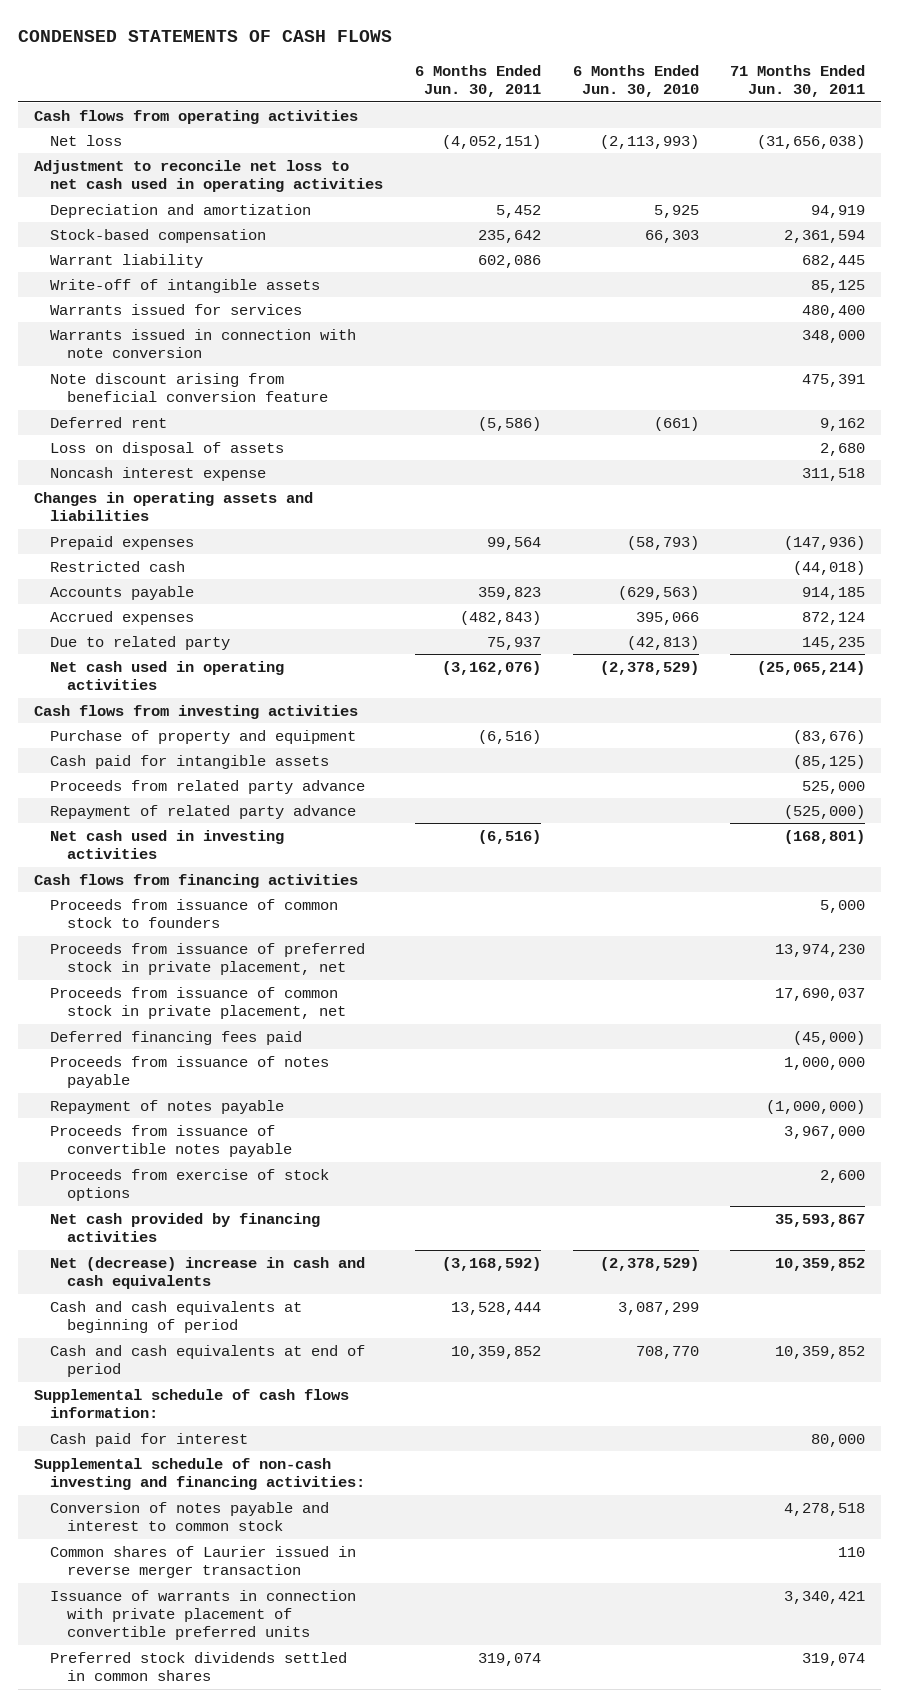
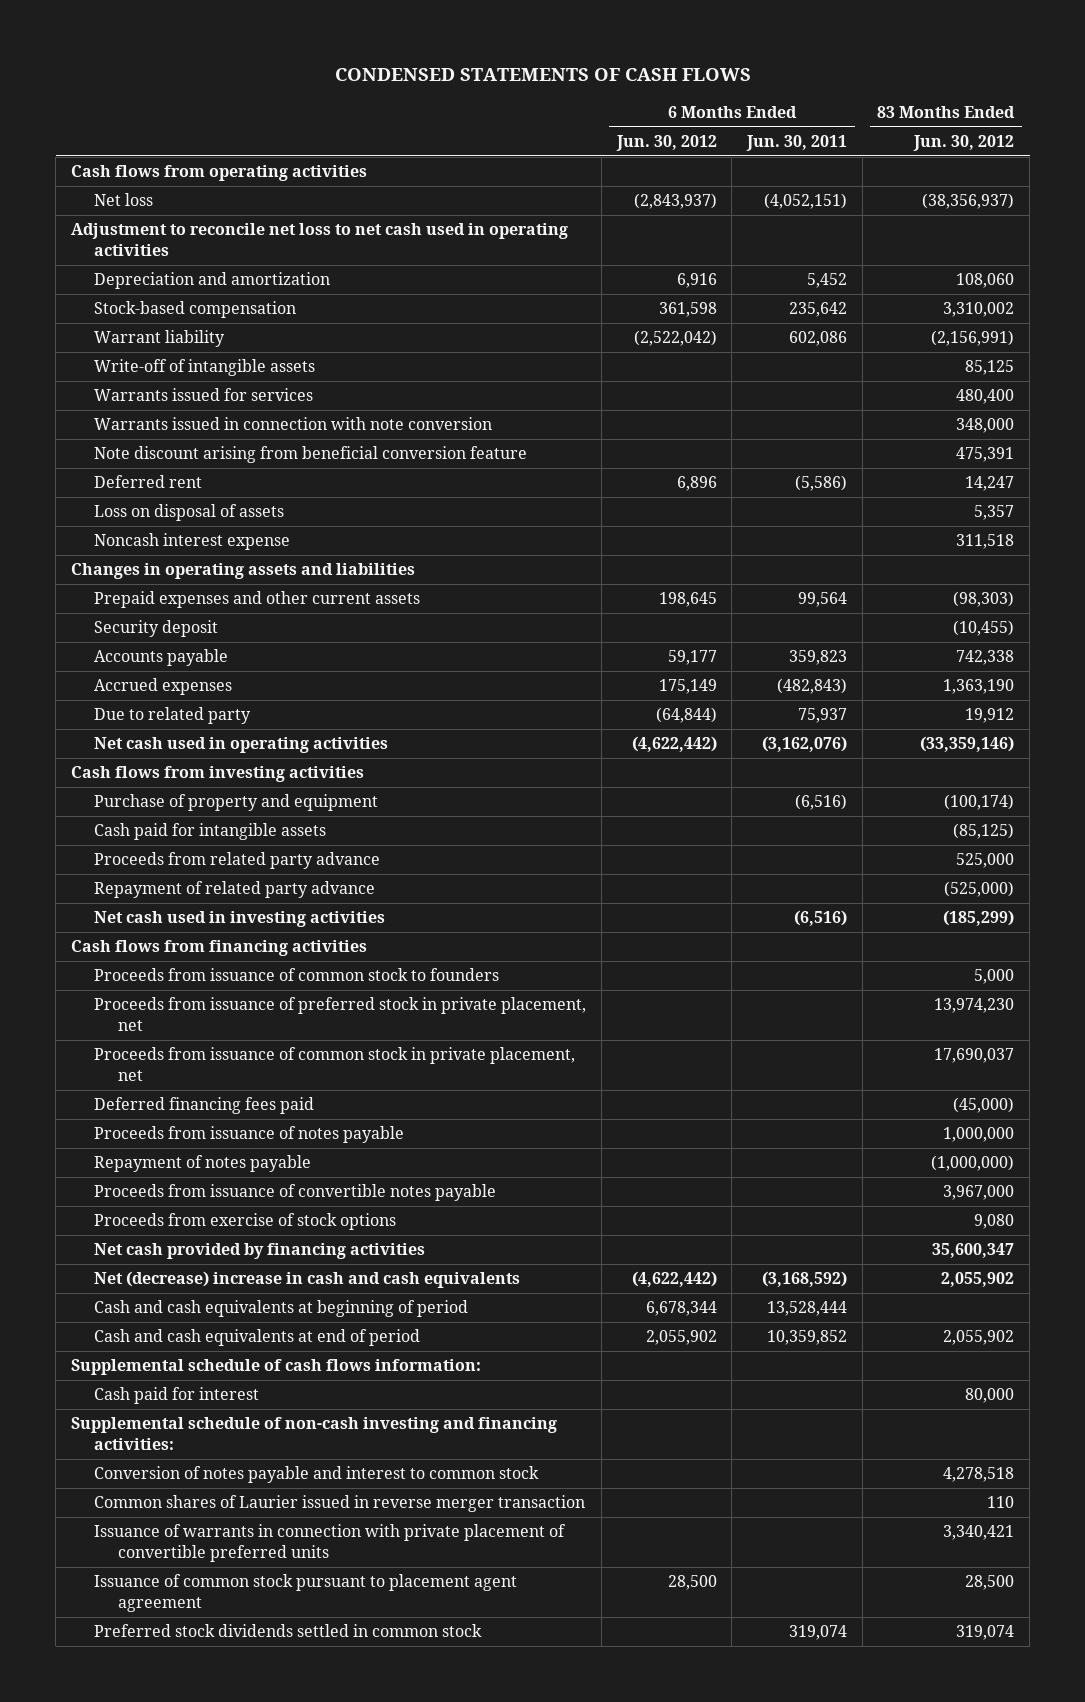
- | 6 Months Ended Jun. 30, 2011 | 6 Months Ended Jun. 30, 2010 | 71 Months Ended Jun. 30, 2011
+ | 6 Months Ended Jun. 30, 2012 | 6 Months Ended Jun. 30, 2011 | 83 Months Ended Jun. 30, 2012
- Prepaid expenses | 99,564 | (58,793) | (147,936)
- Restricted cash | | | (44,018)
+ Prepaid expenses and other current assets | 198,645 | 99,564 | (98,303)
+ Security deposit | | | (10,455)
- Preferred stock dividends settled in common shares | 319,074 | | 319,074
+ Issuance of common stock pursuant to placement agent agreement | 28,500 | | 28,500
+ Preferred stock dividends settled in common stock | | 319,074 | 319,074

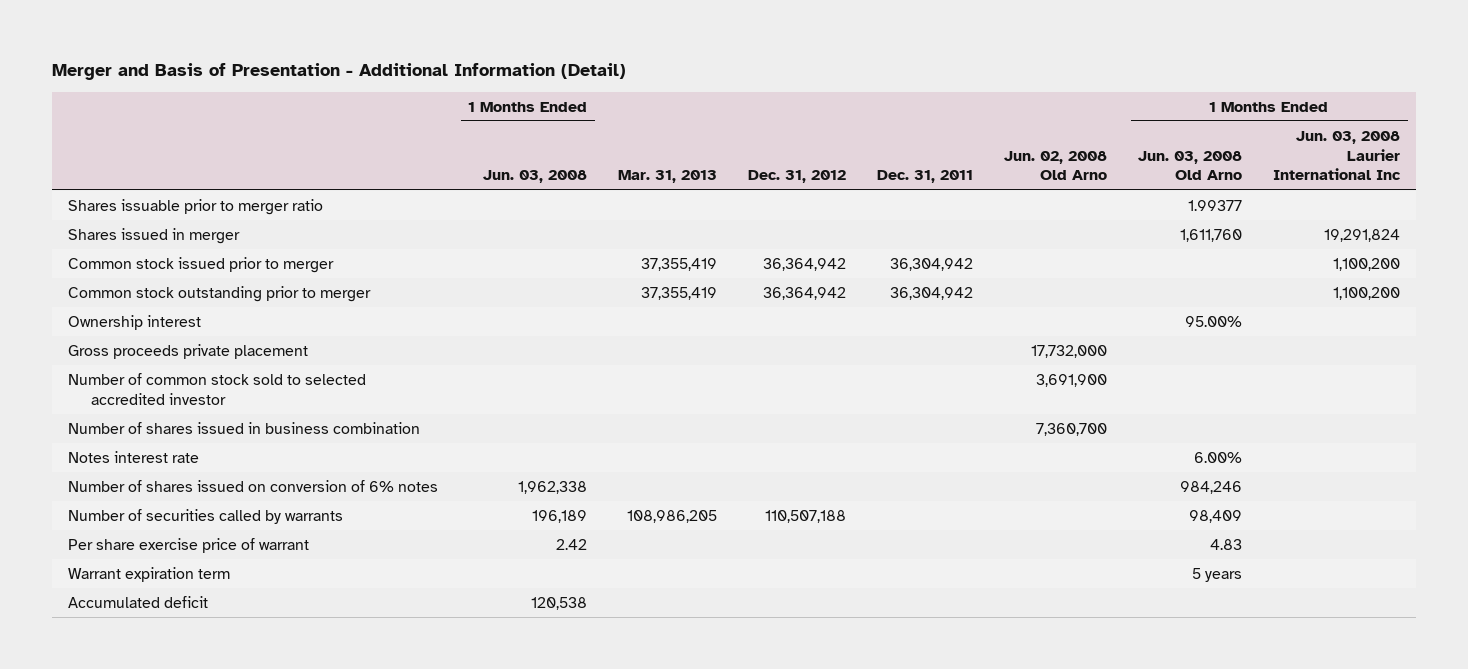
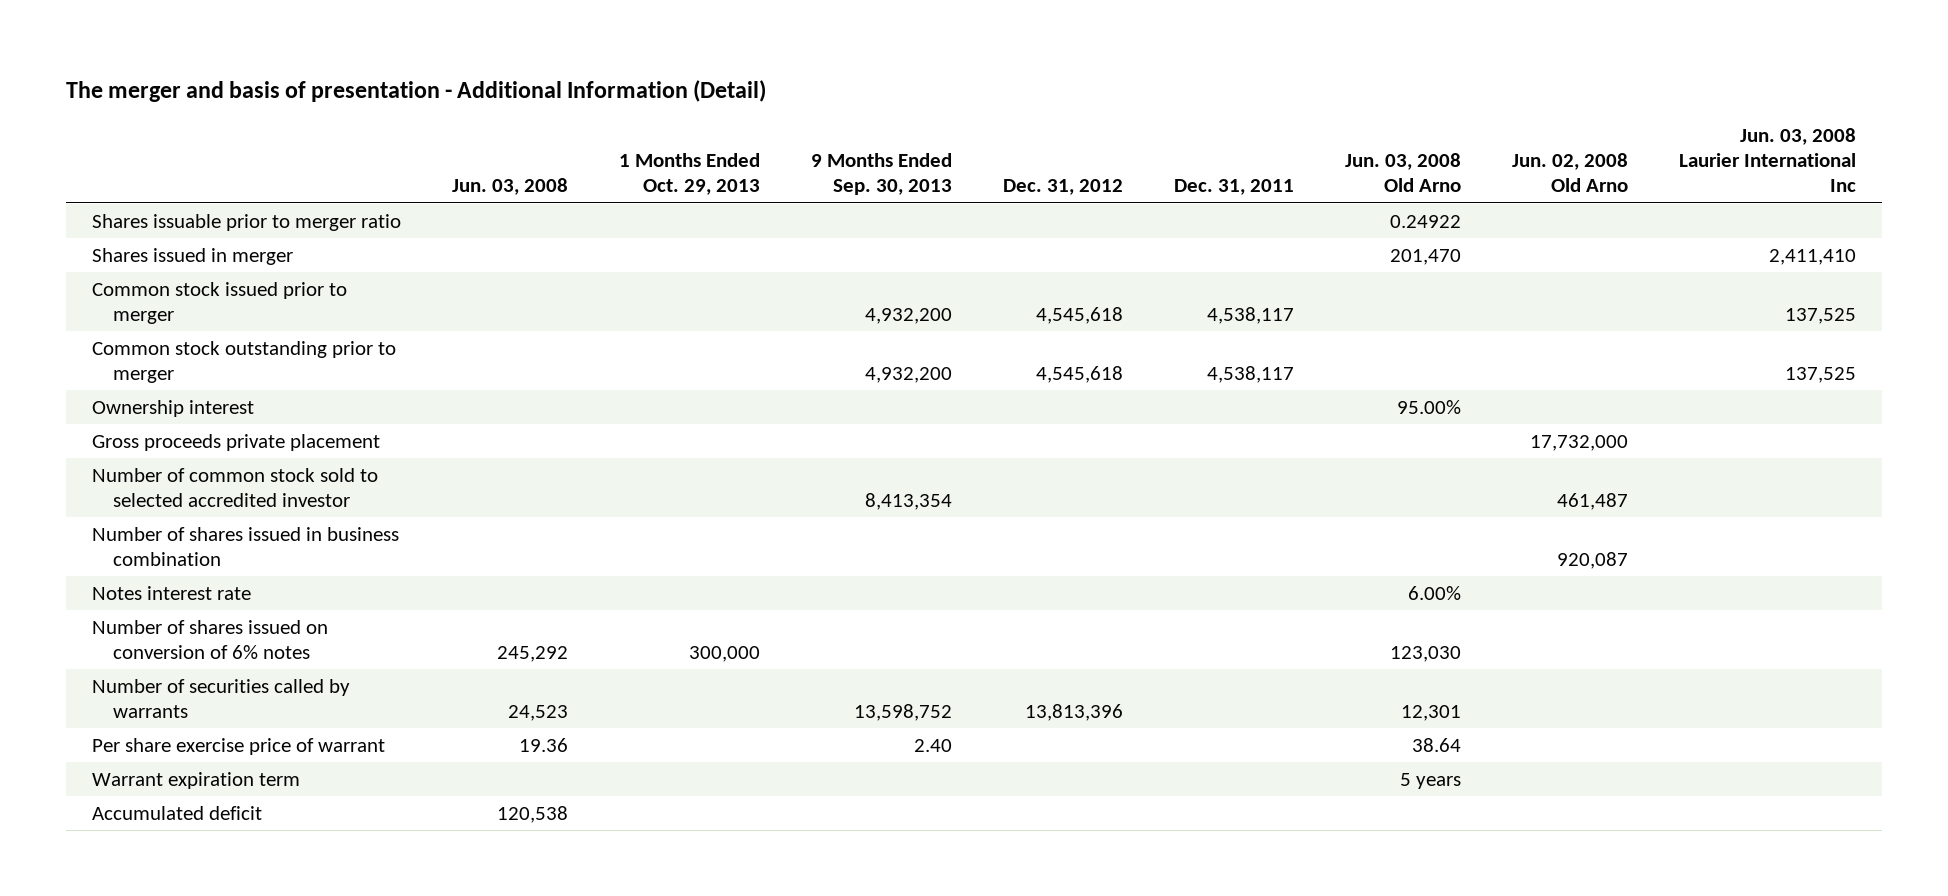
- Merger and Basis of Presentation - Additional Information (Detail)
+ The merger and basis of presentation - Additional Information (Detail)
- | 1 Months Ended Jun. 03, 2008 | Mar. 31, 2013 | Dec. 31, 2012 | Dec. 31, 2011 | Jun. 02, 2008 Old Arno | 1 Months Ended Jun. 03, 2008 Old Arno | 1 Months Ended Jun. 03, 2008 Laurier International Inc
+ | Jun. 03, 2008 | 1 Months Ended Oct. 29, 2013 | 9 Months Ended Sep. 30, 2013 | Dec. 31, 2012 | Dec. 31, 2011 | Jun. 03, 2008 Old Arno | Jun. 02, 2008 Old Arno | Jun. 03, 2008 Laurier International Inc
- Common stock issued prior to merger | | 37,355,419 | 36,364,942 | 36,304,942 | | | 1,100,200
- Common stock outstanding prior to merger | | 37,355,419 | 36,364,942 | 36,304,942 | | | 1,100,200
+ Common stock issued prior to merger | | | 4,932,200 | 4,545,618 | 4,538,117 | | | 137,525
+ Common stock outstanding prior to merger | | | 4,932,200 | 4,545,618 | 4,538,117 | | | 137,525
- Number of common stock sold to selected accredited investor | | | | | 3,691,900 | |
- Number of shares issued in business combination | | | | | 7,360,700 | |
+ Number of common stock sold to selected accredited investor | | | 8,413,354 | | | | 461,487 |
+ Number of shares issued in business combination | | | | | | | 920,087 |
- Number of securities called by warrants | 196,189 | 108,986,205 | 110,507,188 | | | 98,409 |
+ Number of securities called by warrants | 24,523 | | 13,598,752 | 13,813,396 | | 12,301 | |

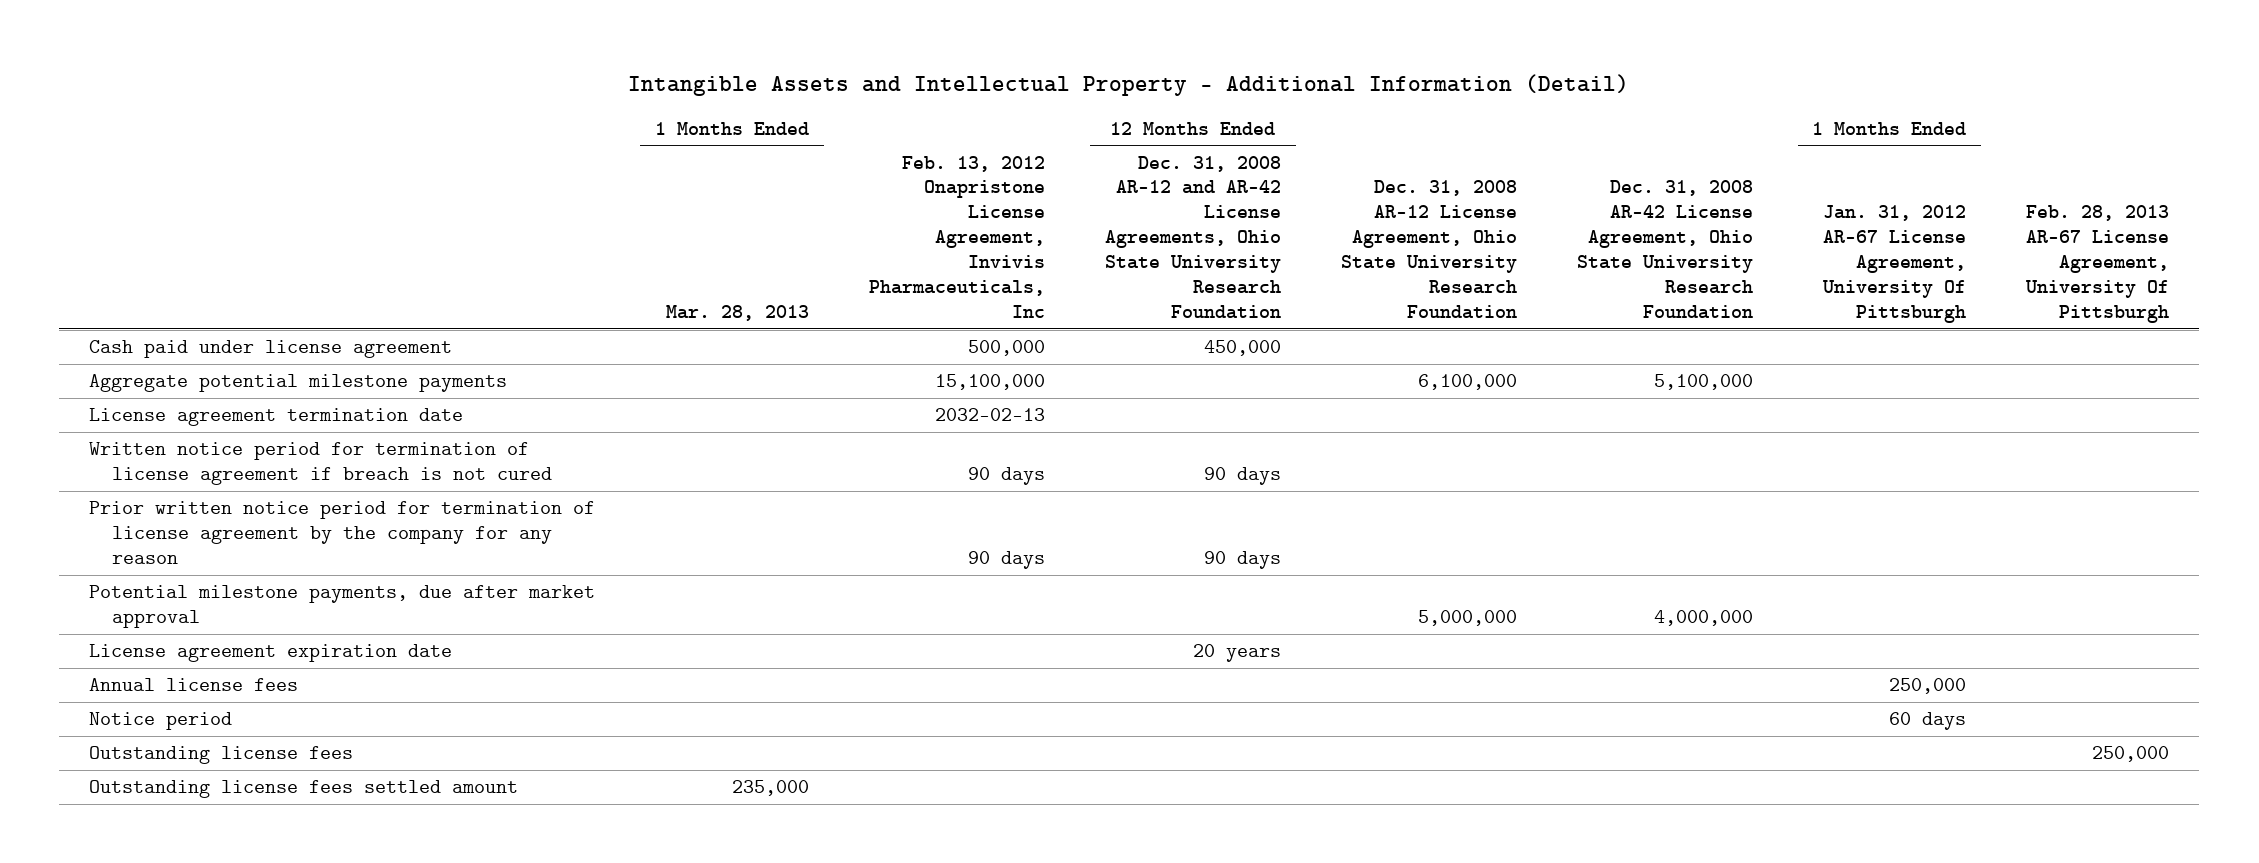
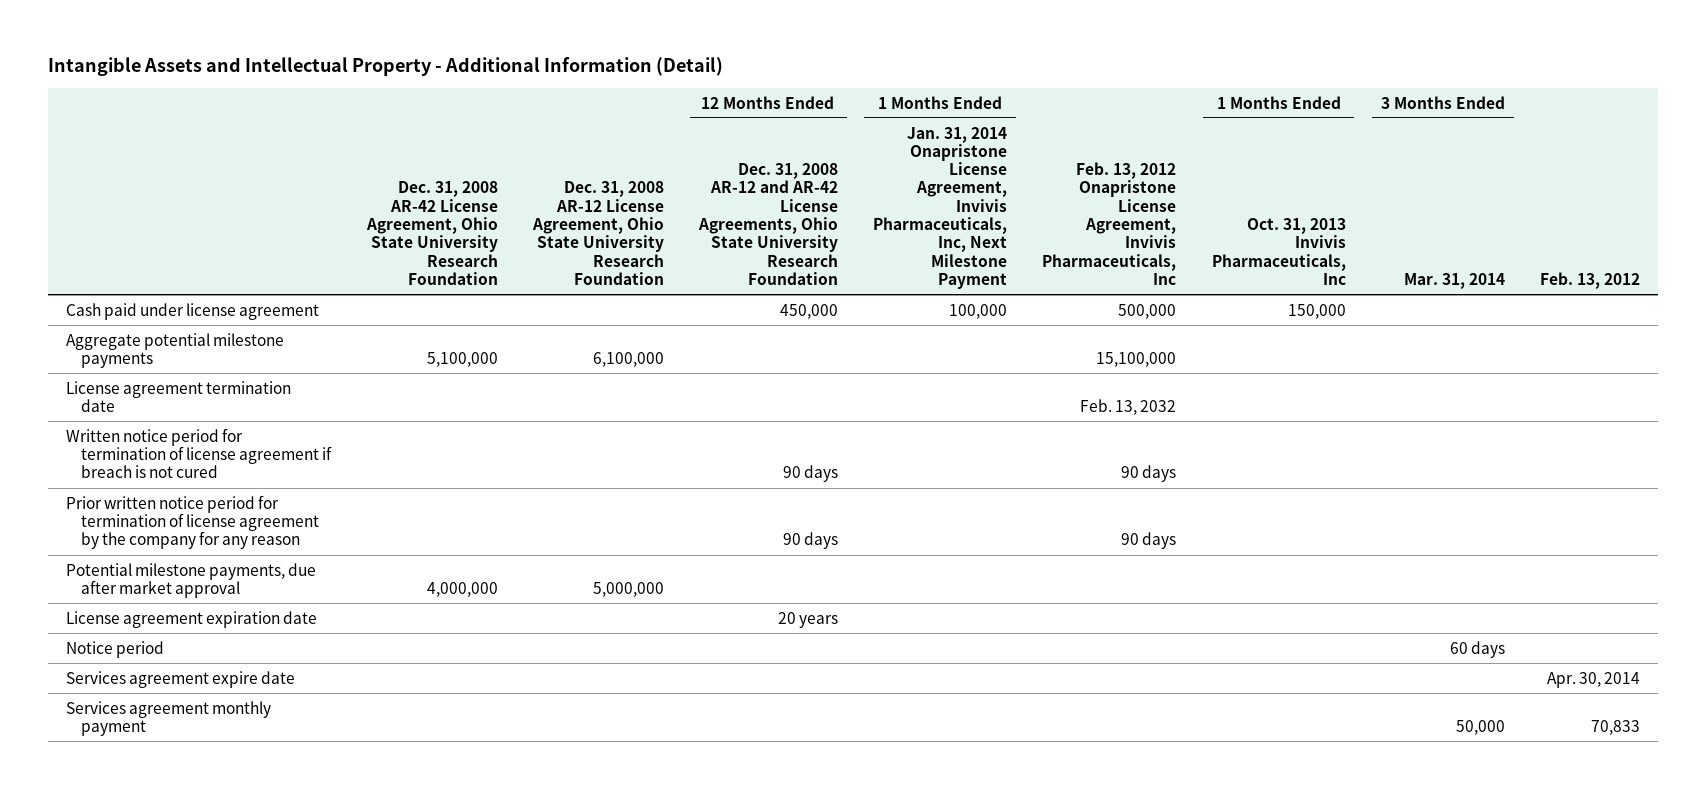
- | 1 Months Ended Mar. 28, 2013 | Feb. 13, 2012 Onapristone License Agreement, Invivis Pharmaceuticals, Inc | 12 Months Ended Dec. 31, 2008 AR-12 and AR-42 License Agreements, Ohio State University Research Foundation | Dec. 31, 2008 AR-12 License Agreement, Ohio State University Research Foundation | Dec. 31, 2008 AR-42 License Agreement, Ohio State University Research Foundation | 1 Months Ended Jan. 31, 2012 AR-67 License Agreement, University Of Pittsburgh | Feb. 28, 2013 AR-67 License Agreement, University Of Pittsburgh
+ | Dec. 31, 2008 AR-42 License Agreement, Ohio State University Research Foundation | Dec. 31, 2008 AR-12 License Agreement, Ohio State University Research Foundation | 12 Months Ended Dec. 31, 2008 AR-12 and AR-42 License Agreements, Ohio State University Research Foundation | 1 Months Ended Jan. 31, 2014 Onapristone License Agreement, Invivis Pharmaceuticals, Inc, Next Milestone Payment | Feb. 13, 2012 Onapristone License Agreement, Invivis Pharmaceuticals, Inc | 1 Months Ended Oct. 31, 2013 Invivis Pharmaceuticals, Inc | 3 Months Ended Mar. 31, 2014 | Feb. 13, 2012
- License agreement termination date | | 2032-02-13 | | | | |
+ License agreement termination date | | | | | Feb. 13, 2032 | | |
- Annual license fees | | | | | | 250,000 |
- Outstanding license fees | | | | | | | 250,000
- Outstanding license fees settled amount | 235,000 | | | | | |
+ Services agreement expire date | | | | | | | | Apr. 30, 2014
+ Services agreement monthly payment | | | | | | | 50,000 | 70,833

